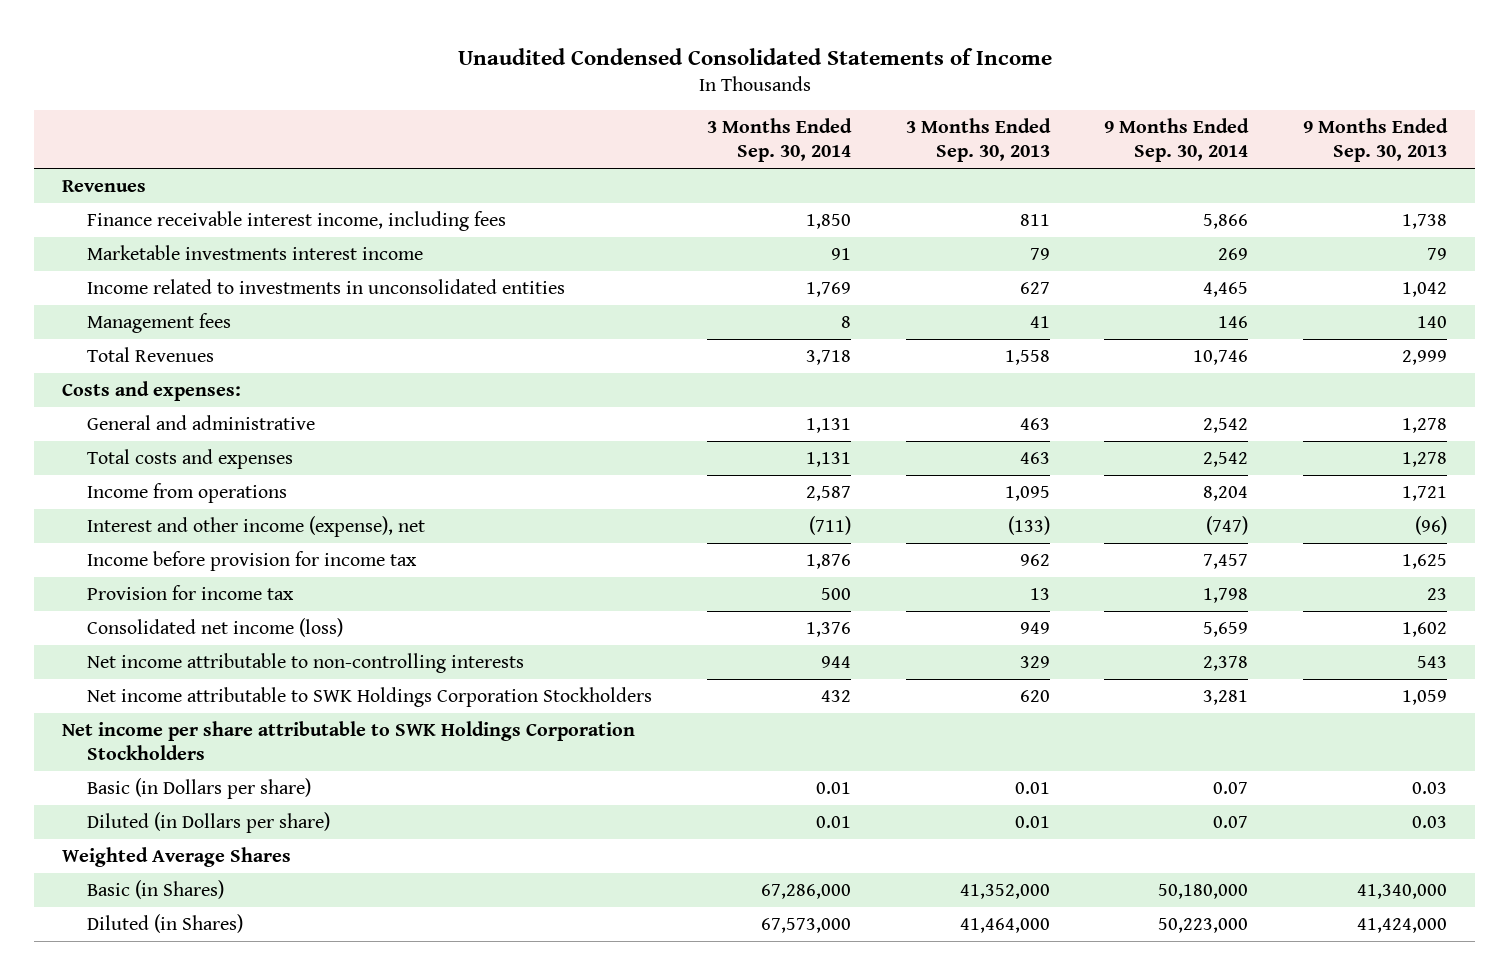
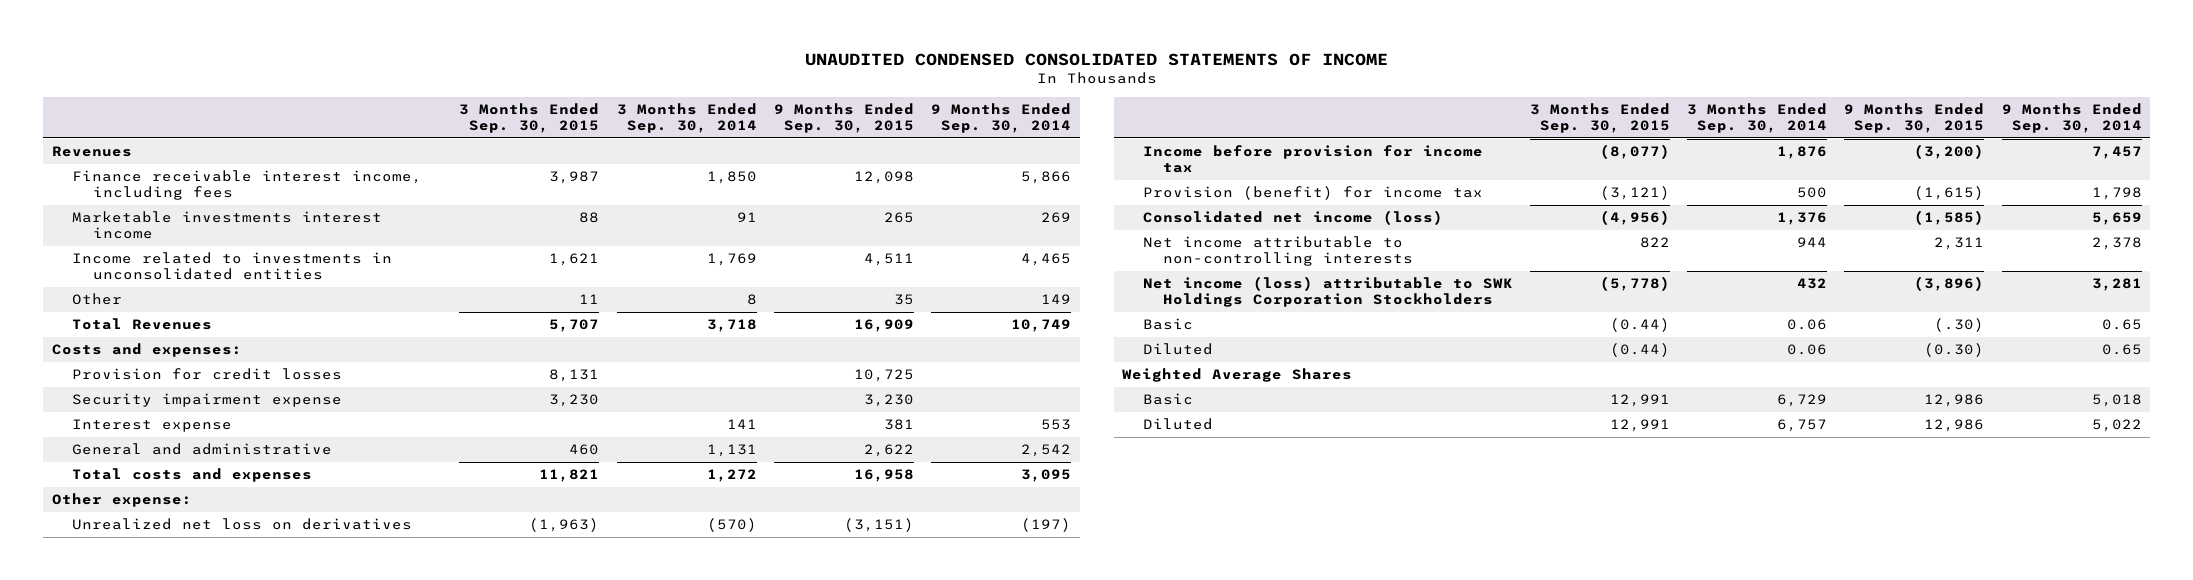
- Unaudited Condensed Consolidated Statements of Income
+ UNAUDITED CONDENSED CONSOLIDATED STATEMENTS OF INCOME
- | 3 Months Ended Sep. 30, 2014 | 3 Months Ended Sep. 30, 2013 | 9 Months Ended Sep. 30, 2014 | 9 Months Ended Sep. 30, 2013
+ | 3 Months Ended Sep. 30, 2015 | 3 Months Ended Sep. 30, 2014 | 9 Months Ended Sep. 30, 2015 | 9 Months Ended Sep. 30, 2014
- Management fees | 8 | 41 | 146 | 140
- Total Revenues | 3,718 | 1,558 | 10,746 | 2,999
+ Other | 11 | 8 | 35 | 149
+ Total Revenues | 5,707 | 3,718 | 16,909 | 10,749
+ Provision for credit losses | 8,131 | | 10,725 |
+ Security impairment expense | 3,230 | | 3,230 |
+ Interest expense | | 141 | 381 | 553
- Total costs and expenses | 1,131 | 463 | 2,542 | 1,278
- Income from operations | 2,587 | 1,095 | 8,204 | 1,721
- Interest and other income (expense), net | (711) | (133) | (747) | (96)
+ Total costs and expenses | 11,821 | 1,272 | 16,958 | 3,095
+ Other expense:
+ Unrealized net loss on derivatives | (1,963) | (570) | (3,151) | (197)
- Provision for income tax | 500 | 13 | 1,798 | 23
+ Provision (benefit) for income tax | (3,121) | 500 | (1,615) | 1,798
- Net income attributable to SWK Holdings Corporation Stockholders | 432 | 620 | 3,281 | 1,059
- Net income per share attributable to SWK Holdings Corporation Stockholders
- Basic (in Dollars per share) | 0.01 | 0.01 | 0.07 | 0.03
- Diluted (in Dollars per share) | 0.01 | 0.01 | 0.07 | 0.03
+ Net income (loss) attributable to SWK Holdings Corporation Stockholders | (5,778) | 432 | (3,896) | 3,281
+ Basic | (0.44) | 0.06 | (.30) | 0.65
+ Diluted | (0.44) | 0.06 | (0.30) | 0.65
- Basic (in Shares) | 67,286,000 | 41,352,000 | 50,180,000 | 41,340,000
- Diluted (in Shares) | 67,573,000 | 41,464,000 | 50,223,000 | 41,424,000
+ Basic | 12,991 | 6,729 | 12,986 | 5,018
+ Diluted | 12,991 | 6,757 | 12,986 | 5,022

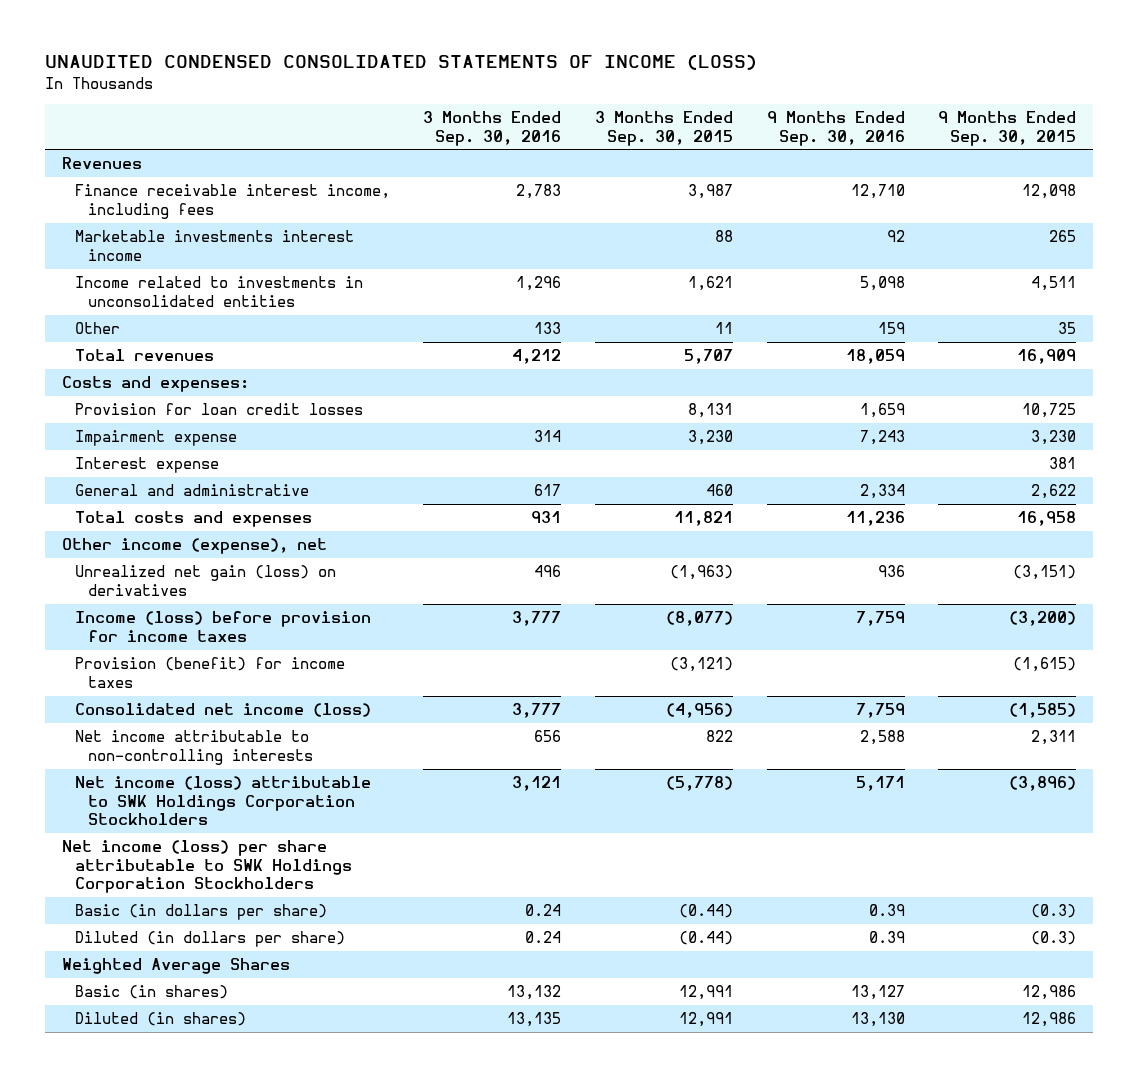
- UNAUDITED CONDENSED CONSOLIDATED STATEMENTS OF INCOME
+ UNAUDITED CONDENSED CONSOLIDATED STATEMENTS OF INCOME (LOSS)
- | 3 Months Ended Sep. 30, 2015 | 3 Months Ended Sep. 30, 2014 | 9 Months Ended Sep. 30, 2015 | 9 Months Ended Sep. 30, 2014
+ | 3 Months Ended Sep. 30, 2016 | 3 Months Ended Sep. 30, 2015 | 9 Months Ended Sep. 30, 2016 | 9 Months Ended Sep. 30, 2015
- Total Revenues | 5,707 | 3,718 | 16,909 | 10,749
+ Total revenues | 4,212 | 5,707 | 18,059 | 16,909
- Provision for credit losses | 8,131 | | 10,725 |
- Security impairment expense | 3,230 | | 3,230 |
+ Provision for loan credit losses | | 8,131 | 1,659 | 10,725
+ Impairment expense | 314 | 3,230 | 7,243 | 3,230
- Other expense:
- Unrealized net loss on derivatives | (1,963) | (570) | (3,151) | (197)
- Income before provision for income tax | (8,077) | 1,876 | (3,200) | 7,457
- Provision (benefit) for income tax | (3,121) | 500 | (1,615) | 1,798
+ Other income (expense), net
+ Unrealized net gain (loss) on derivatives | 496 | (1,963) | 936 | (3,151)
+ Income (loss) before provision for income taxes | 3,777 | (8,077) | 7,759 | (3,200)
+ Provision (benefit) for income taxes | | (3,121) | | (1,615)
- Basic | (0.44) | 0.06 | (.30) | 0.65
- Diluted | (0.44) | 0.06 | (0.30) | 0.65
+ Net income (loss) per share attributable to SWK Holdings Corporation Stockholders
+ Basic (in dollars per share) | 0.24 | (0.44) | 0.39 | (0.3)
+ Diluted (in dollars per share) | 0.24 | (0.44) | 0.39 | (0.3)
- Basic | 12,991 | 6,729 | 12,986 | 5,018
- Diluted | 12,991 | 6,757 | 12,986 | 5,022
+ Basic (in shares) | 13,132 | 12,991 | 13,127 | 12,986
+ Diluted (in shares) | 13,135 | 12,991 | 13,130 | 12,986

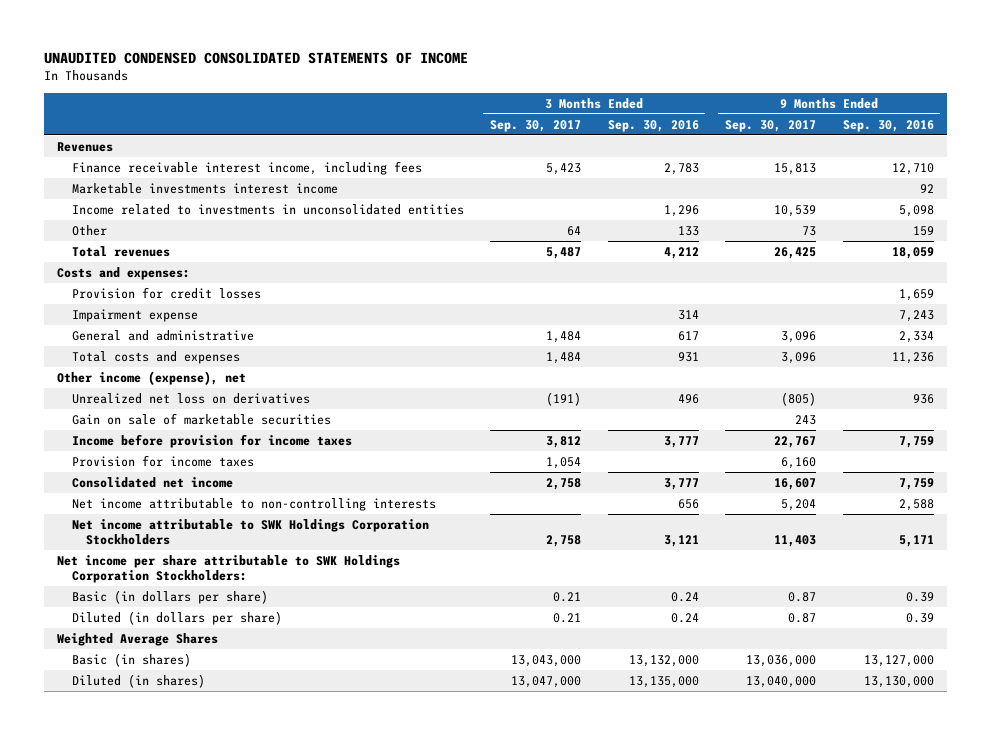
- UNAUDITED CONDENSED CONSOLIDATED STATEMENTS OF INCOME (LOSS)
+ UNAUDITED CONDENSED CONSOLIDATED STATEMENTS OF INCOME
- | 3 Months Ended Sep. 30, 2016 | 3 Months Ended Sep. 30, 2015 | 9 Months Ended Sep. 30, 2016 | 9 Months Ended Sep. 30, 2015
+ | 3 Months Ended Sep. 30, 2017 | 3 Months Ended Sep. 30, 2016 | 9 Months Ended Sep. 30, 2017 | 9 Months Ended Sep. 30, 2016
- Provision for loan credit losses | | 8,131 | 1,659 | 10,725
+ Provision for credit losses | | | | 1,659
- Interest expense | | | | 381
- Unrealized net gain (loss) on derivatives | 496 | (1,963) | 936 | (3,151)
- Income (loss) before provision for income taxes | 3,777 | (8,077) | 7,759 | (3,200)
- Provision (benefit) for income taxes | | (3,121) | | (1,615)
- Consolidated net income (loss) | 3,777 | (4,956) | 7,759 | (1,585)
+ Unrealized net loss on derivatives | (191) | 496 | (805) | 936
+ Gain on sale of marketable securities | | | 243 |
+ Income before provision for income taxes | 3,812 | 3,777 | 22,767 | 7,759
+ Provision for income taxes | 1,054 | | 6,160 |
+ Consolidated net income | 2,758 | 3,777 | 16,607 | 7,759
- Net income (loss) attributable to SWK Holdings Corporation Stockholders | 3,121 | (5,778) | 5,171 | (3,896)
- Net income (loss) per share attributable to SWK Holdings Corporation Stockholders
+ Net income attributable to SWK Holdings Corporation Stockholders | 2,758 | 3,121 | 11,403 | 5,171
+ Net income per share attributable to SWK Holdings Corporation Stockholders:
- Basic (in shares) | 13,132 | 12,991 | 13,127 | 12,986
- Diluted (in shares) | 13,135 | 12,991 | 13,130 | 12,986
+ Basic (in shares) | 13,043,000 | 13,132,000 | 13,036,000 | 13,127,000
+ Diluted (in shares) | 13,047,000 | 13,135,000 | 13,040,000 | 13,130,000

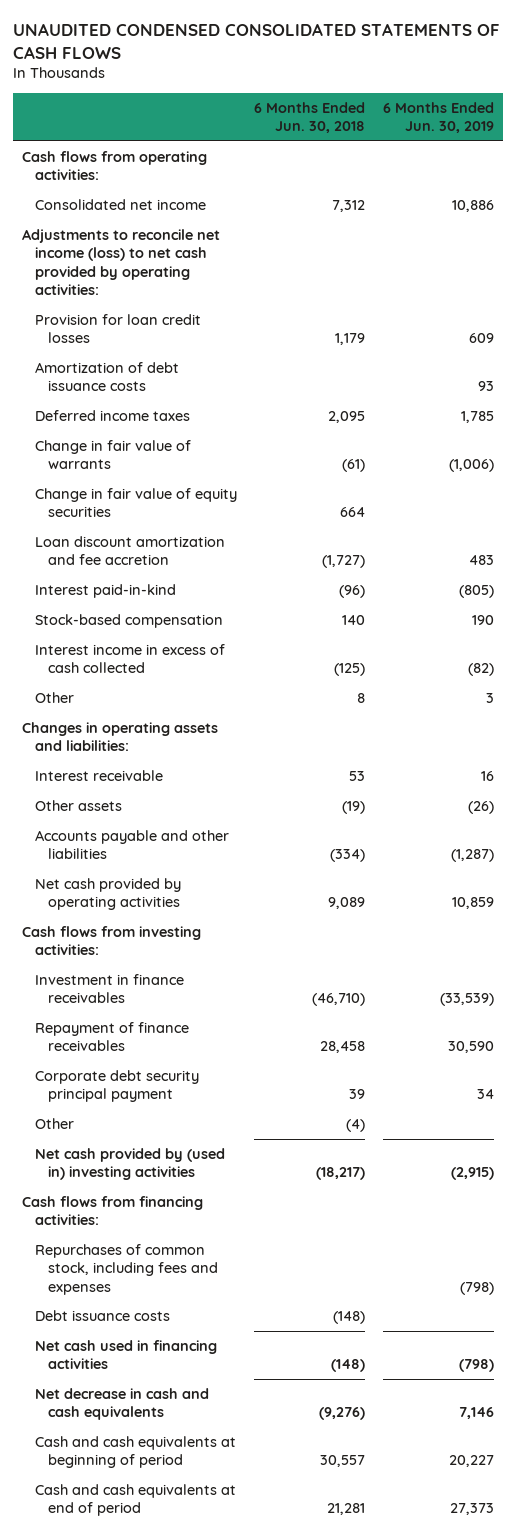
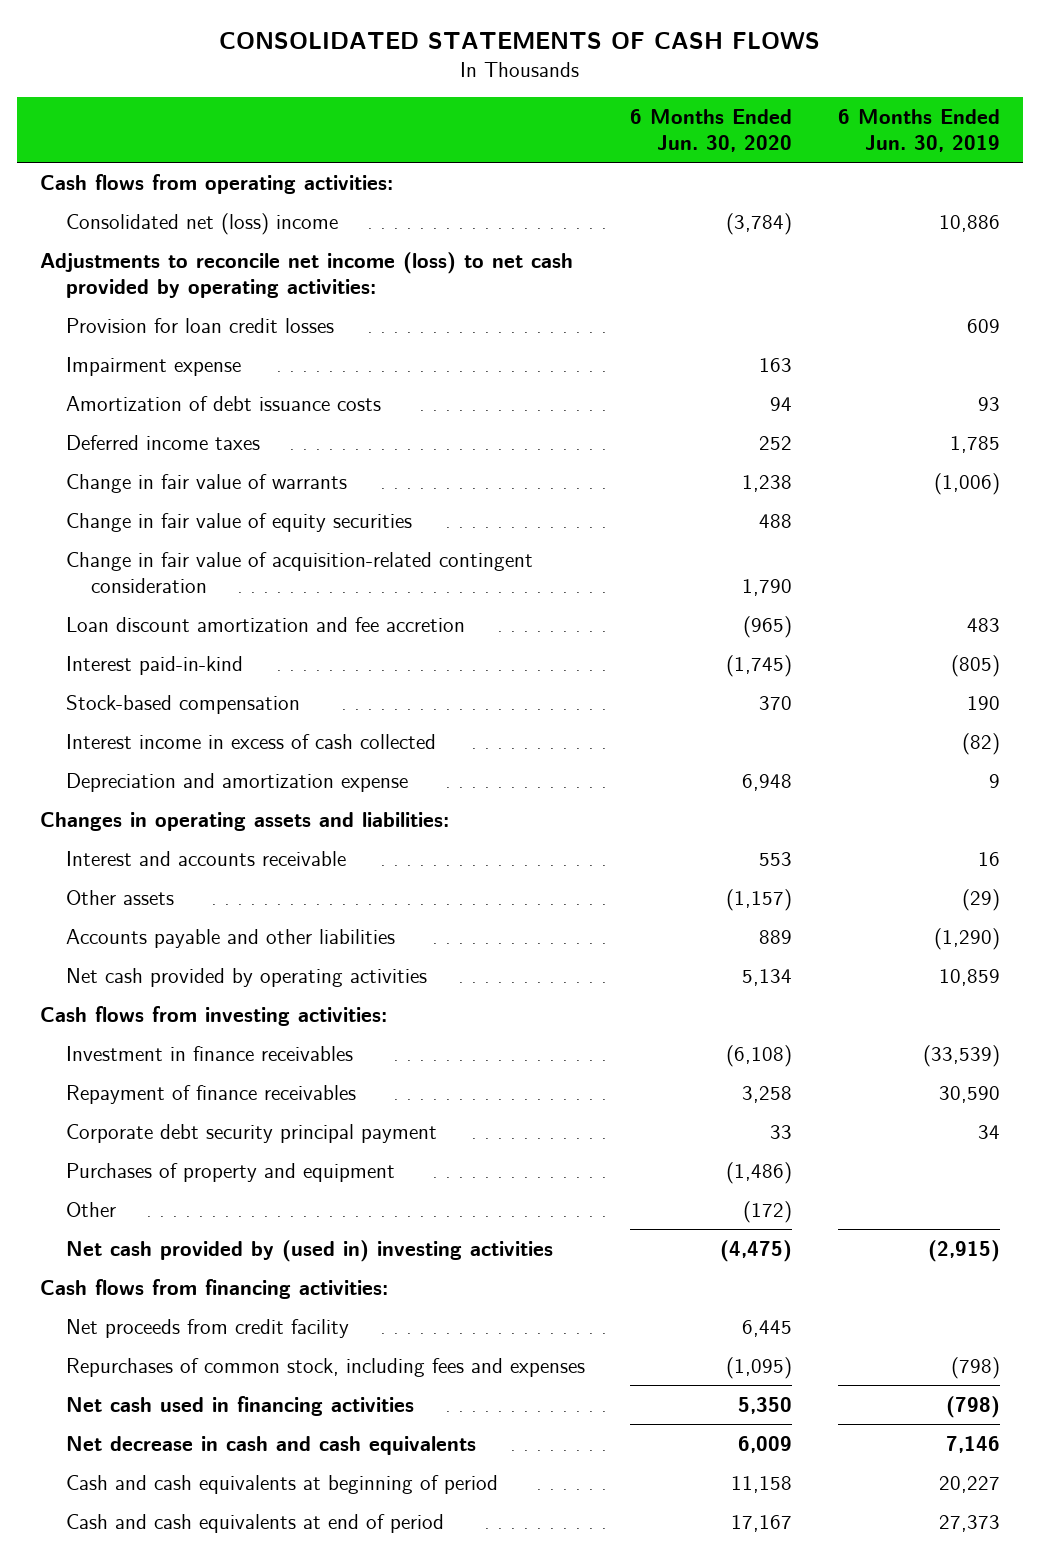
- UNAUDITED CONDENSED CONSOLIDATED STATEMENTS OF CASH FLOWS
+ CONSOLIDATED STATEMENTS OF CASH FLOWS
- | 6 Months Ended Jun. 30, 2018 | 6 Months Ended Jun. 30, 2019
+ | 6 Months Ended Jun. 30, 2020 | 6 Months Ended Jun. 30, 2019
- Consolidated net income | 7,312 | 10,886
+ Consolidated net (loss) income | (3,784) | 10,886
+ Impairment expense | 163 |
+ Change in fair value of acquisition-related contingent consideration | 1,790 |
- Other | 8 | 3
+ Depreciation and amortization expense | 6,948 | 9
- Interest receivable | 53 | 16
- Other assets | (19) | (26)
- Accounts payable and other liabilities | (334) | (1,287)
+ Interest and accounts receivable | 553 | 16
+ Other assets | (1,157) | (29)
+ Accounts payable and other liabilities | 889 | (1,290)
+ Purchases of property and equipment | (1,486) |
+ Net proceeds from credit facility | 6,445 |
- Debt issuance costs | (148) |

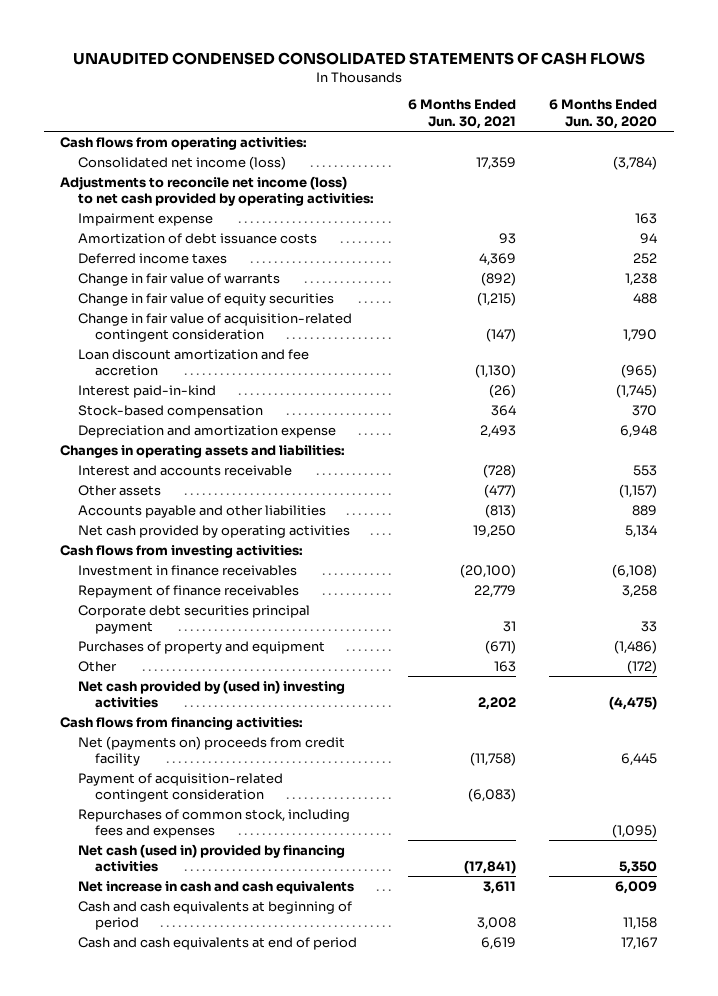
- CONSOLIDATED STATEMENTS OF CASH FLOWS
+ UNAUDITED CONDENSED CONSOLIDATED STATEMENTS OF CASH FLOWS
- | 6 Months Ended Jun. 30, 2020 | 6 Months Ended Jun. 30, 2019
+ | 6 Months Ended Jun. 30, 2021 | 6 Months Ended Jun. 30, 2020
- Consolidated net (loss) income | (3,784) | 10,886
+ Consolidated net income (loss) | 17,359 | (3,784)
- Provision for loan credit losses | | 609
- Interest income in excess of cash collected | | (82)
- Corporate debt security principal payment | 33 | 34
+ Corporate debt securities principal payment | 31 | 33
- Net proceeds from credit facility | 6,445 |
+ Net (payments on) proceeds from credit facility | (11,758) | 6,445
+ Payment of acquisition-related contingent consideration | (6,083) |
- Net cash used in financing activities | 5,350 | (798)
- Net decrease in cash and cash equivalents | 6,009 | 7,146
+ Net cash (used in) provided by financing activities | (17,841) | 5,350
+ Net increase in cash and cash equivalents | 3,611 | 6,009

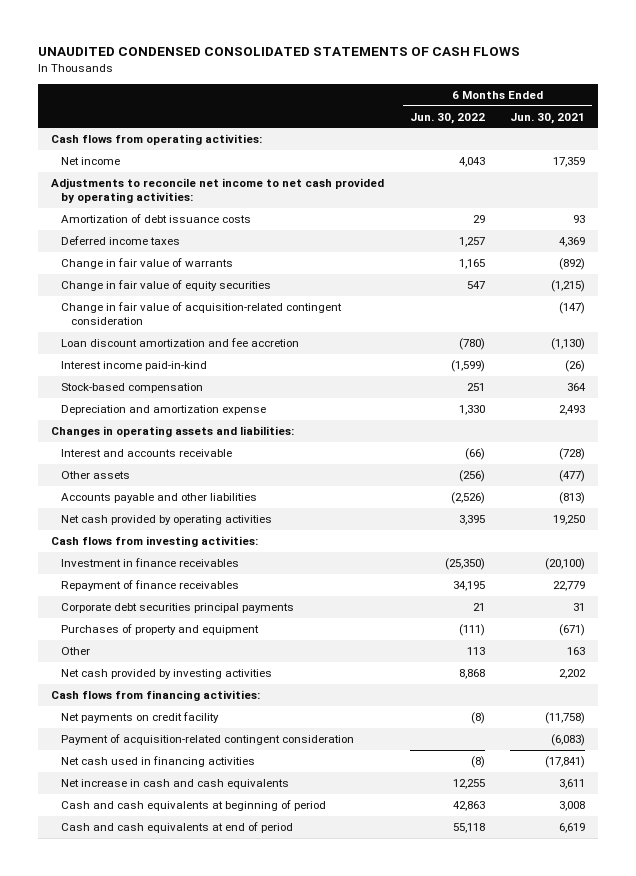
- | 6 Months Ended Jun. 30, 2021 | 6 Months Ended Jun. 30, 2020
+ | 6 Months Ended Jun. 30, 2022 | 6 Months Ended Jun. 30, 2021
- Consolidated net income (loss) | 17,359 | (3,784)
- Adjustments to reconcile net income (loss) to net cash provided by operating activities:
- Impairment expense | | 163
+ Net income | 4,043 | 17,359
+ Adjustments to reconcile net income to net cash provided by operating activities:
- Interest paid-in-kind | (26) | (1,745)
+ Interest income paid-in-kind | (1,599) | (26)
- Corporate debt securities principal payment | 31 | 33
+ Corporate debt securities principal payments | 21 | 31
- Net cash provided by (used in) investing activities | 2,202 | (4,475)
+ Net cash provided by investing activities | 8,868 | 2,202
- Net (payments on) proceeds from credit facility | (11,758) | 6,445
+ Net payments on credit facility | (8) | (11,758)
- Repurchases of common stock, including fees and expenses | | (1,095)
- Net cash (used in) provided by financing activities | (17,841) | 5,350
+ Net cash used in financing activities | (8) | (17,841)

